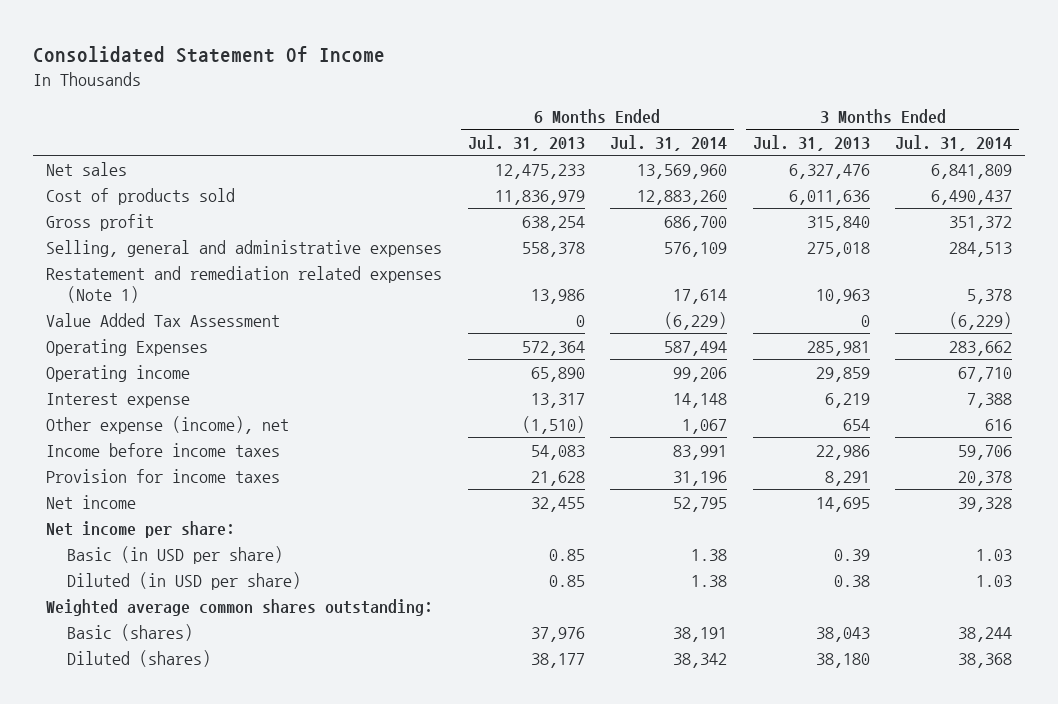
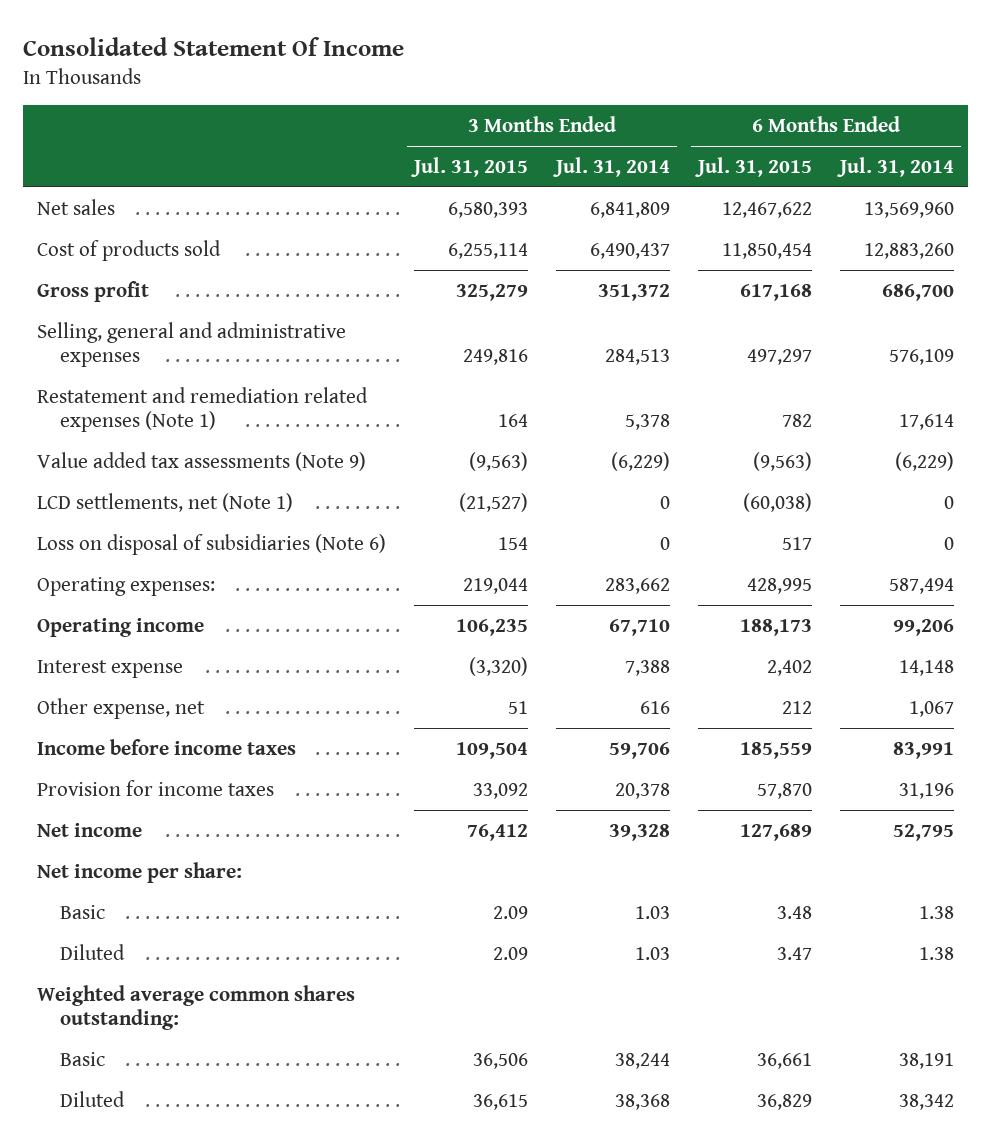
- | 6 Months Ended Jul. 31, 2013 | 6 Months Ended Jul. 31, 2014 | 3 Months Ended Jul. 31, 2013 | 3 Months Ended Jul. 31, 2014
+ | 3 Months Ended Jul. 31, 2015 | 3 Months Ended Jul. 31, 2014 | 6 Months Ended Jul. 31, 2015 | 6 Months Ended Jul. 31, 2014
- Value Added Tax Assessment | 0 | (6,229) | 0 | (6,229)
- Operating Expenses | 572,364 | 587,494 | 285,981 | 283,662
+ Value added tax assessments (Note 9) | (9,563) | (6,229) | (9,563) | (6,229)
+ LCD settlements, net (Note 1) | (21,527) | 0 | (60,038) | 0
+ Loss on disposal of subsidiaries (Note 6) | 154 | 0 | 517 | 0
+ Operating expenses: | 219,044 | 283,662 | 428,995 | 587,494
- Other expense (income), net | (1,510) | 1,067 | 654 | 616
+ Other expense, net | 51 | 616 | 212 | 1,067
- Basic (in USD per share) | 0.85 | 1.38 | 0.39 | 1.03
- Diluted (in USD per share) | 0.85 | 1.38 | 0.38 | 1.03
+ Basic | 2.09 | 1.03 | 3.48 | 1.38
+ Diluted | 2.09 | 1.03 | 3.47 | 1.38
- Basic (shares) | 37,976 | 38,191 | 38,043 | 38,244
- Diluted (shares) | 38,177 | 38,342 | 38,180 | 38,368
+ Basic | 36,506 | 38,244 | 36,661 | 38,191
+ Diluted | 36,615 | 38,368 | 36,829 | 38,342

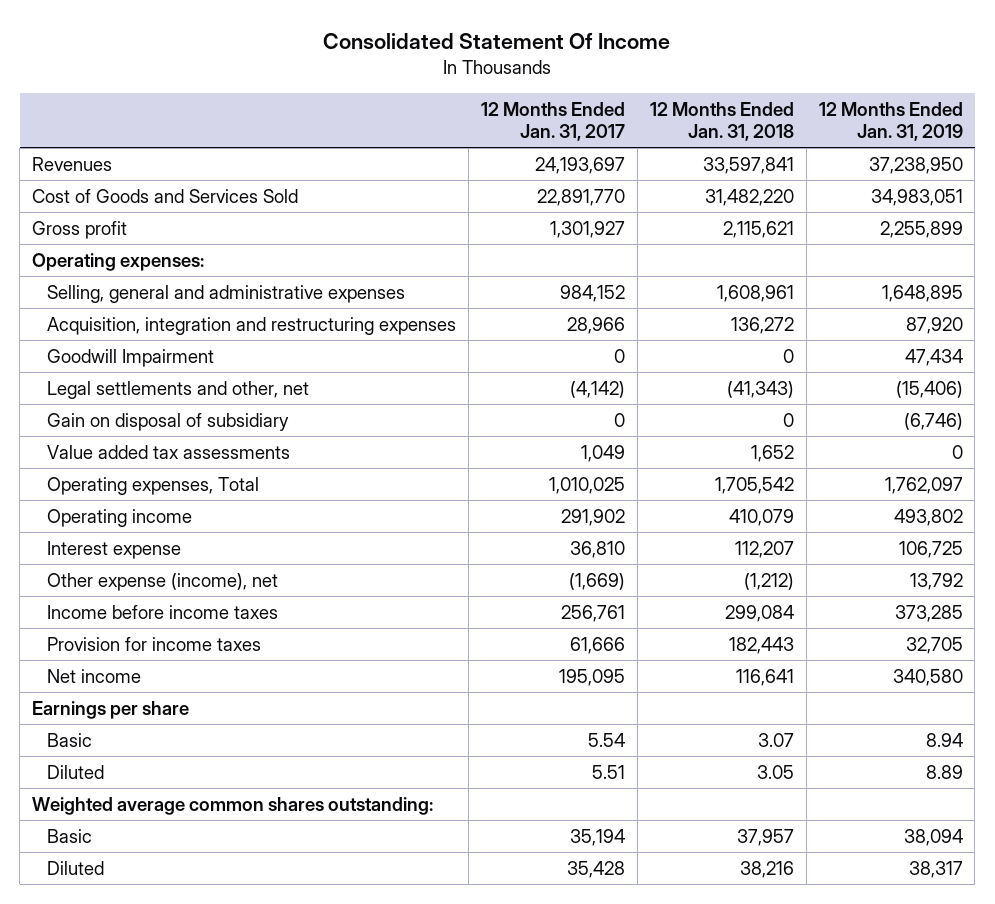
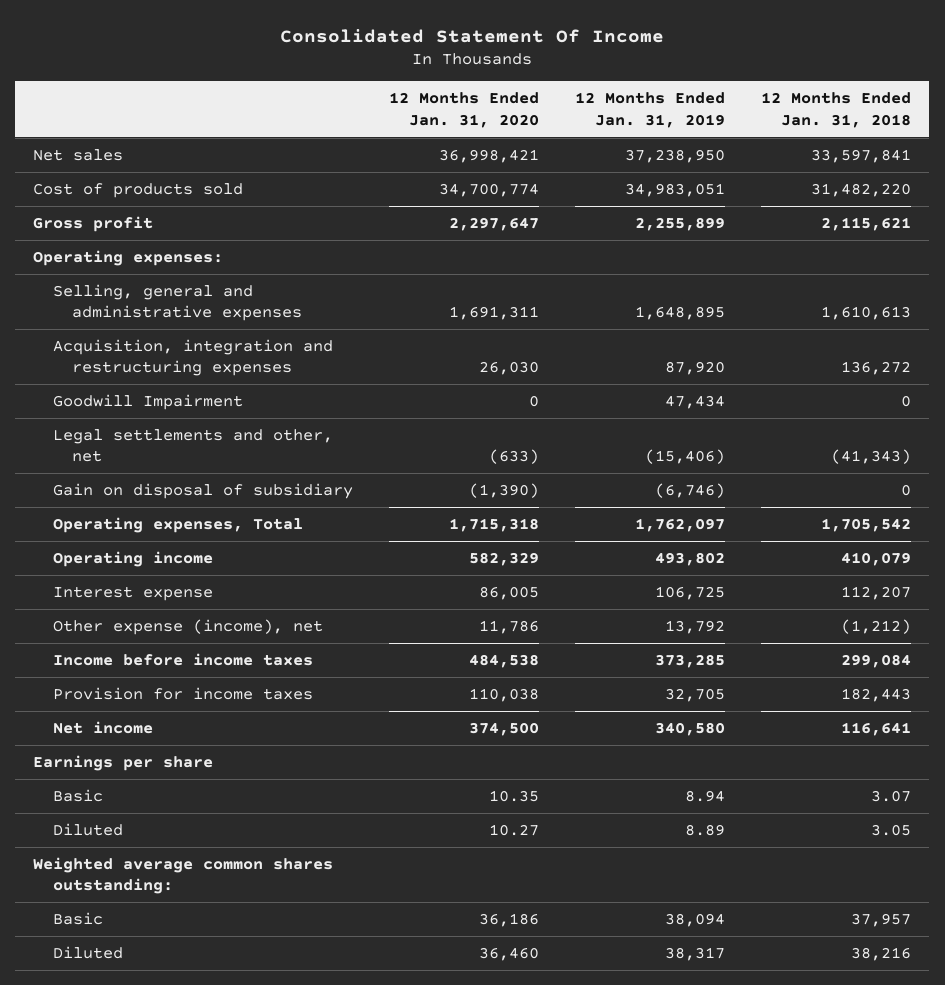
- | 12 Months Ended Jan. 31, 2017 | 12 Months Ended Jan. 31, 2018 | 12 Months Ended Jan. 31, 2019
+ | 12 Months Ended Jan. 31, 2020 | 12 Months Ended Jan. 31, 2019 | 12 Months Ended Jan. 31, 2018
- Revenues | 24,193,697 | 33,597,841 | 37,238,950
- Cost of Goods and Services Sold | 22,891,770 | 31,482,220 | 34,983,051
+ Net sales | 36,998,421 | 37,238,950 | 33,597,841
+ Cost of products sold | 34,700,774 | 34,983,051 | 31,482,220
- Selling, general and administrative expenses | 984,152 | 1,608,961 | 1,648,895
+ Selling, general and administrative expenses | 1,691,311 | 1,648,895 | 1,610,613
- Value added tax assessments | 1,049 | 1,652 | 0

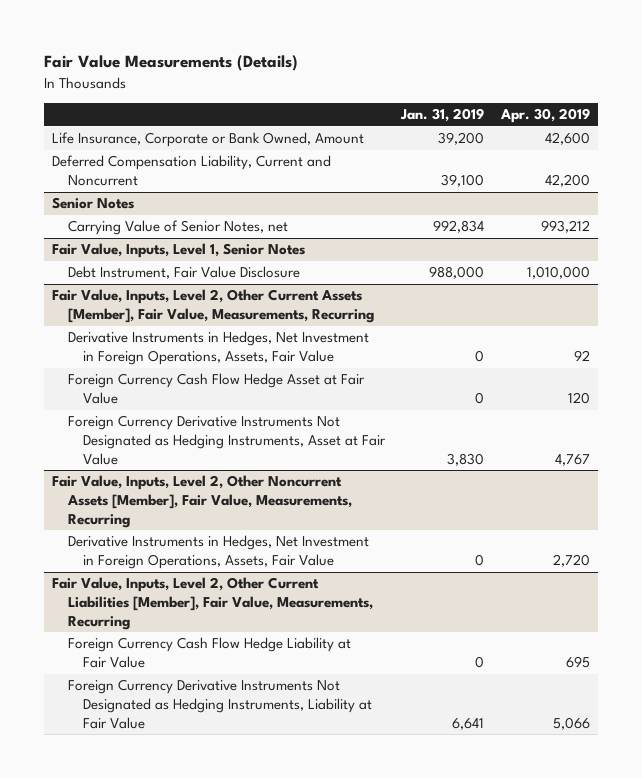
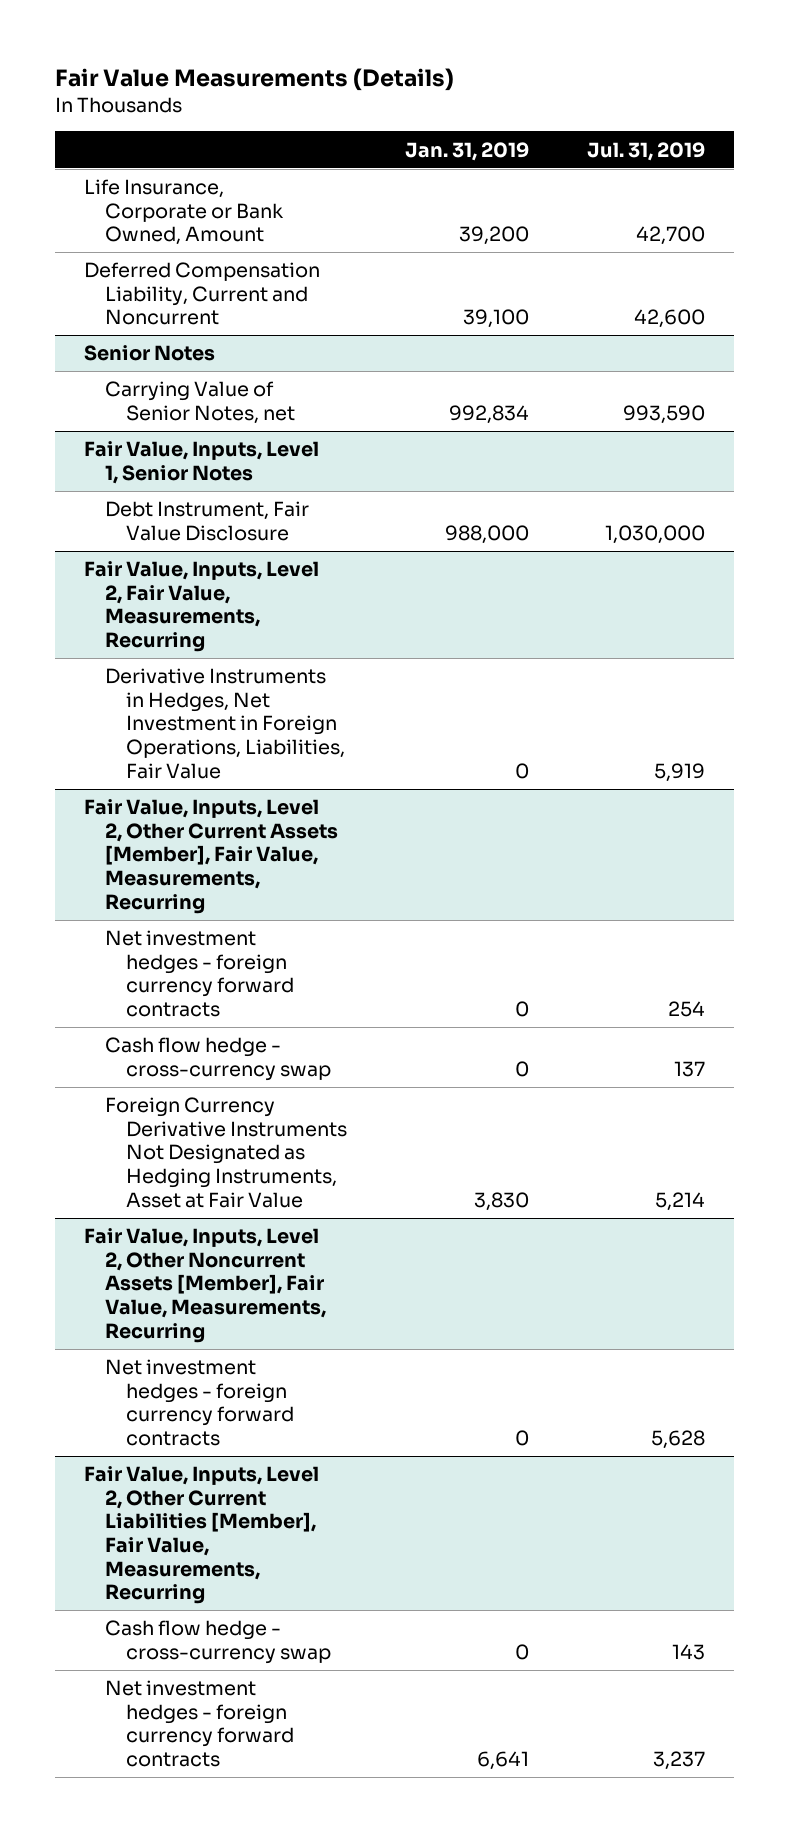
- | Jan. 31, 2019 | Apr. 30, 2019
+ | Jan. 31, 2019 | Jul. 31, 2019
+ Fair Value, Inputs, Level 2, Fair Value, Measurements, Recurring
+ Derivative Instruments in Hedges, Net Investment in Foreign Operations, Liabilities, Fair Value | 0 | 5,919
@ Fair Value, Inputs, Level 2, Other Current Assets [Member], Fair Value, Measurements, Recurring
- Derivative Instruments in Hedges, Net Investment in Foreign Operations, Assets, Fair Value | 0 | 92
- Foreign Currency Cash Flow Hedge Asset at Fair Value | 0 | 120
+ Net investment hedges - foreign currency forward contracts | 0 | 254
+ Cash flow hedge - cross-currency swap | 0 | 137
@ Fair Value, Inputs, Level 2, Other Noncurrent Assets [Member], Fair Value, Measurements, Recurring
- Derivative Instruments in Hedges, Net Investment in Foreign Operations, Assets, Fair Value | 0 | 2,720
+ Net investment hedges - foreign currency forward contracts | 0 | 5,628
@ Fair Value, Inputs, Level 2, Other Current Liabilities [Member], Fair Value, Measurements, Recurring
- Foreign Currency Cash Flow Hedge Liability at Fair Value | 0 | 695
- Foreign Currency Derivative Instruments Not Designated as Hedging Instruments, Liability at Fair Value | 6,641 | 5,066
+ Cash flow hedge - cross-currency swap | 0 | 143
+ Net investment hedges - foreign currency forward contracts | 6,641 | 3,237

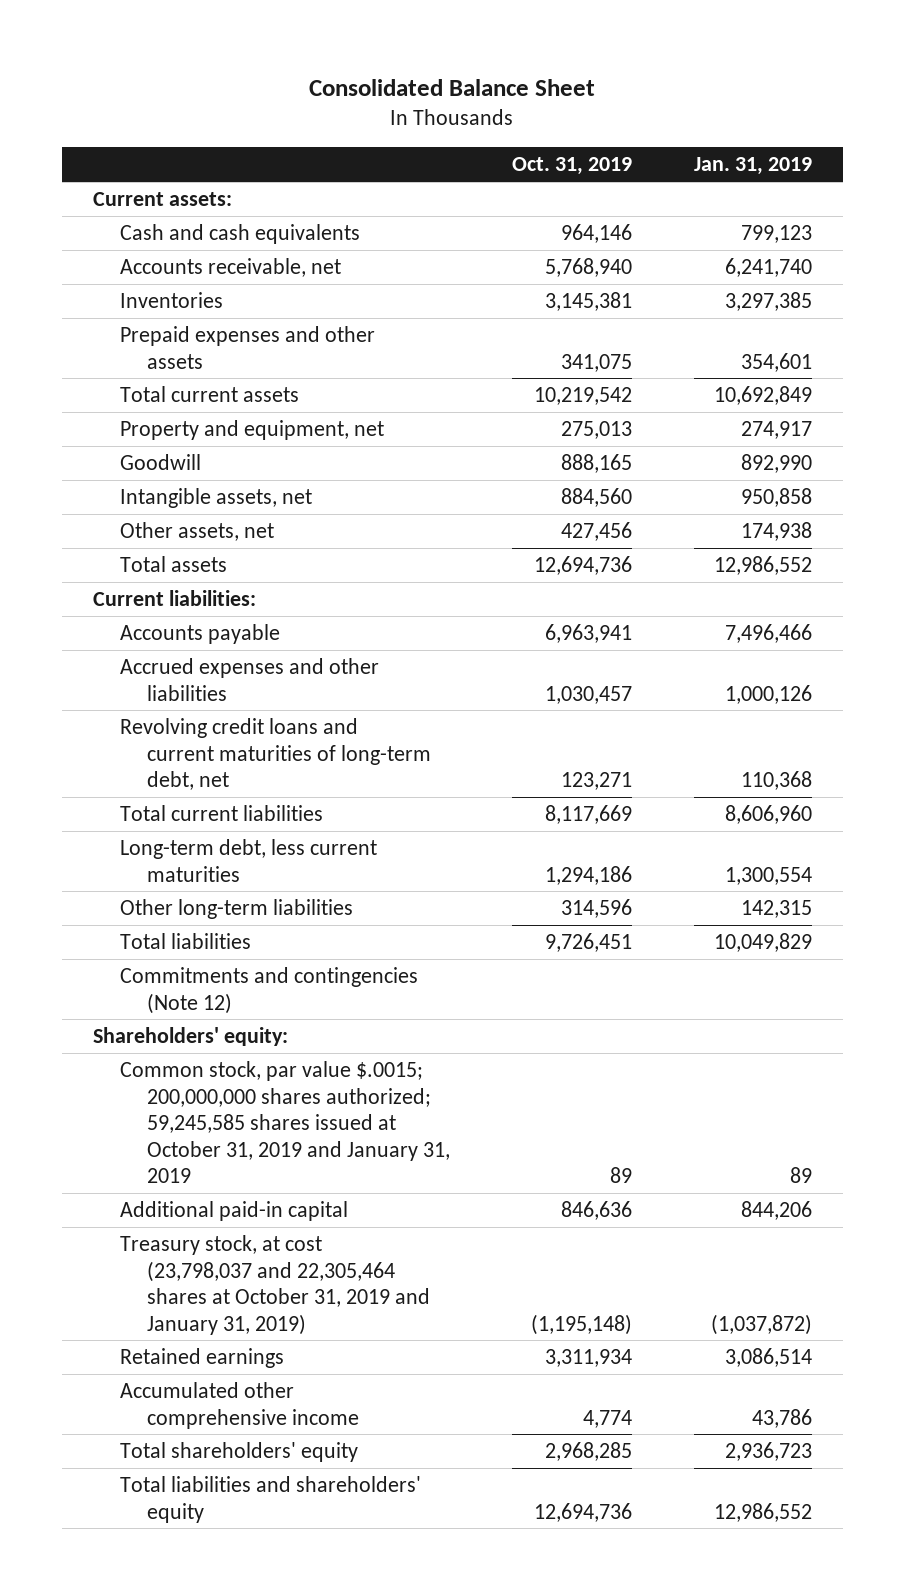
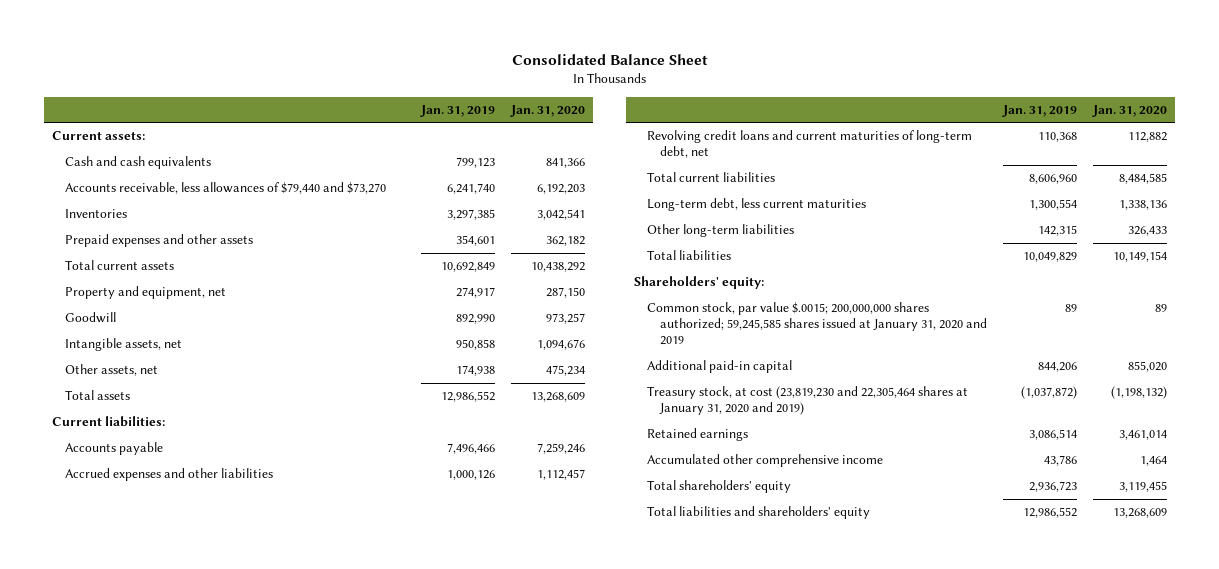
- | Oct. 31, 2019 | Jan. 31, 2019
+ | Jan. 31, 2019 | Jan. 31, 2020
- Accounts receivable, net | 5,768,940 | 6,241,740
+ Accounts receivable, less allowances of $79,440 and $73,270 | 6,241,740 | 6,192,203
- Commitments and contingencies (Note 12)
- Common stock, par value $.0015; 200,000,000 shares authorized; 59,245,585 shares issued at October 31, 2019 and January 31, 2019 | 89 | 89
+ Common stock, par value $.0015; 200,000,000 shares authorized; 59,245,585 shares issued at January 31, 2020 and 2019 | 89 | 89
- Treasury stock, at cost (23,798,037 and 22,305,464 shares at October 31, 2019 and January 31, 2019) | (1,195,148) | (1,037,872)
+ Treasury stock, at cost (23,819,230 and 22,305,464 shares at January 31, 2020 and 2019) | (1,037,872) | (1,198,132)

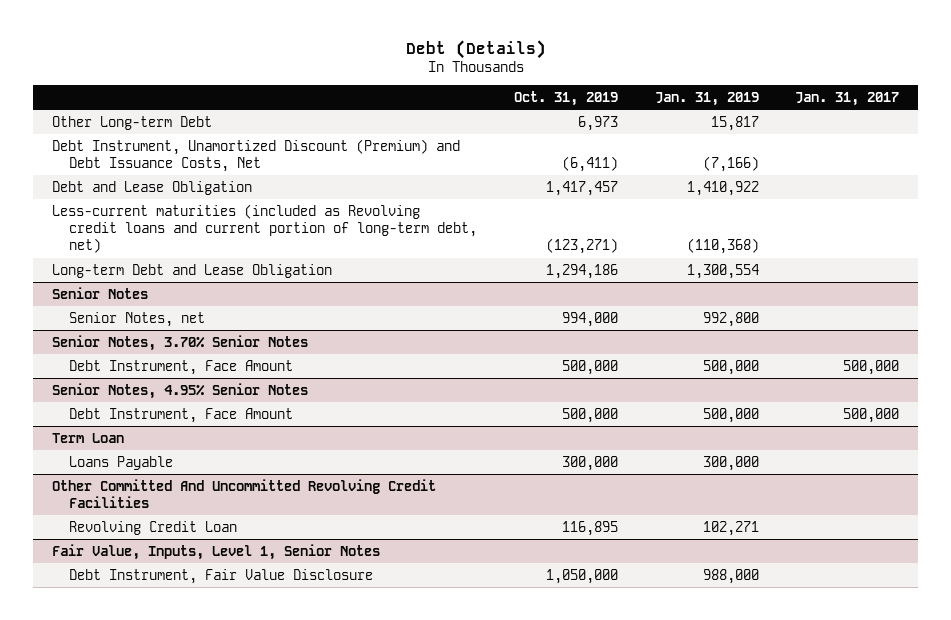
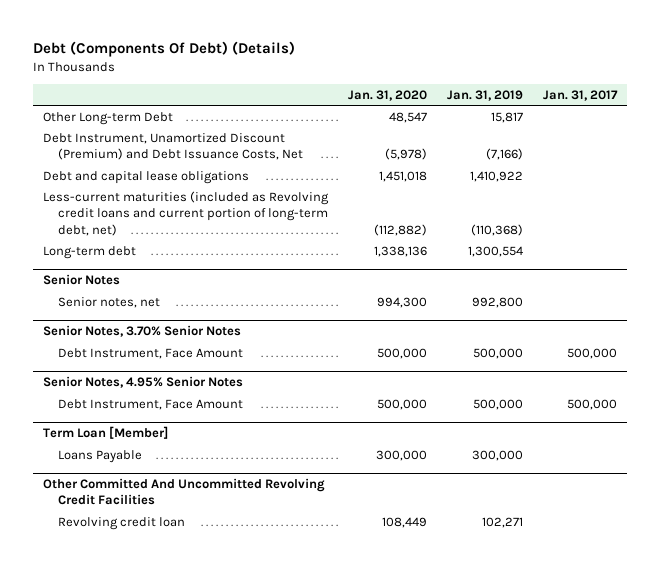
- Debt (Details)
+ Debt (Components Of Debt) (Details)
- | Oct. 31, 2019 | Jan. 31, 2019 | Jan. 31, 2017
+ | Jan. 31, 2020 | Jan. 31, 2019 | Jan. 31, 2017
- Debt and Lease Obligation | 1,417,457 | 1,410,922 |
+ Debt and capital lease obligations | 1,451,018 | 1,410,922 |
- Long-term Debt and Lease Obligation | 1,294,186 | 1,300,554 |
+ Long-term debt | 1,338,136 | 1,300,554 |
@ Senior Notes
- Senior Notes, net | 994,000 | 992,800 |
+ Senior notes, net | 994,300 | 992,800 |
- Term Loan
+ Term Loan [Member]
@ Other Committed And Uncommitted Revolving Credit Facilities
- Revolving Credit Loan | 116,895 | 102,271 |
- Fair Value, Inputs, Level 1, Senior Notes
- Debt Instrument, Fair Value Disclosure | 1,050,000 | 988,000 |
@ Other Committed And Uncommitted Revolving Credit Facilities
+ Revolving credit loan | 108,449 | 102,271 |

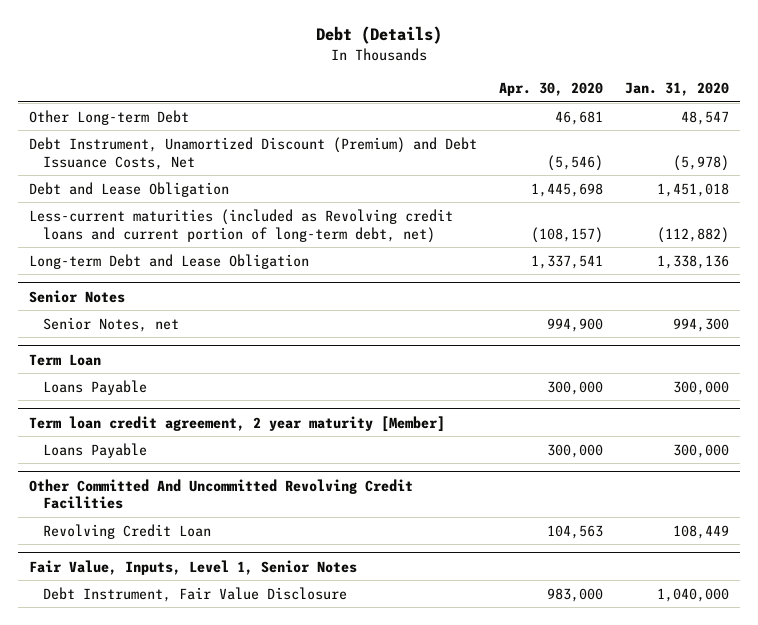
- Debt (Components Of Debt) (Details)
+ Debt (Details)
- | Jan. 31, 2020 | Jan. 31, 2019 | Jan. 31, 2017
+ | Apr. 30, 2020 | Jan. 31, 2020
- Debt and capital lease obligations | 1,451,018 | 1,410,922 |
+ Debt and Lease Obligation | 1,445,698 | 1,451,018
- Long-term debt | 1,338,136 | 1,300,554 |
+ Long-term Debt and Lease Obligation | 1,337,541 | 1,338,136
@ Senior Notes
- Senior notes, net | 994,300 | 992,800 |
- Senior Notes, 3.70% Senior Notes
- Debt Instrument, Face Amount | 500,000 | 500,000 | 500,000
- Senior Notes, 4.95% Senior Notes
- Debt Instrument, Face Amount | 500,000 | 500,000 | 500,000
- Term Loan [Member]
@ Senior Notes
+ Senior Notes, net | 994,900 | 994,300
+ Term Loan
+ Term loan credit agreement, 2 year maturity [Member]
+ Loans Payable | 300,000 | 300,000
@ Other Committed And Uncommitted Revolving Credit Facilities
- Revolving credit loan | 108,449 | 102,271 |
+ Revolving Credit Loan | 104,563 | 108,449
+ Fair Value, Inputs, Level 1, Senior Notes
+ Debt Instrument, Fair Value Disclosure | 983,000 | 1,040,000

